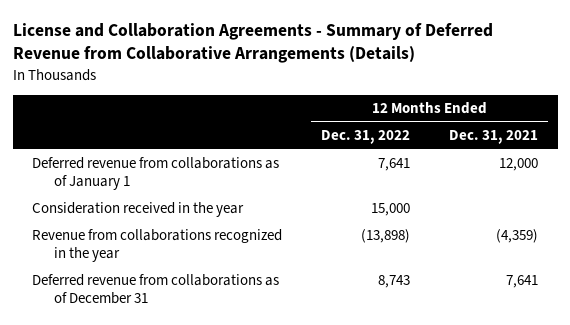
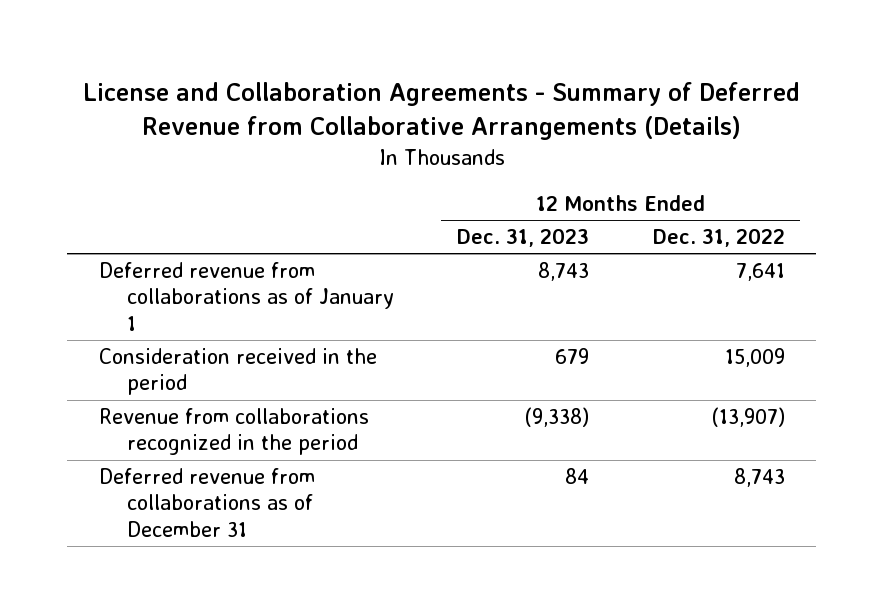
- | 12 Months Ended Dec. 31, 2022 | 12 Months Ended Dec. 31, 2021
+ | 12 Months Ended Dec. 31, 2023 | 12 Months Ended Dec. 31, 2022
- Consideration received in the year | 15,000 |
- Revenue from collaborations recognized in the year | (13,898) | (4,359)
+ Consideration received in the period | 679 | 15,009
+ Revenue from collaborations recognized in the period | (9,338) | (13,907)

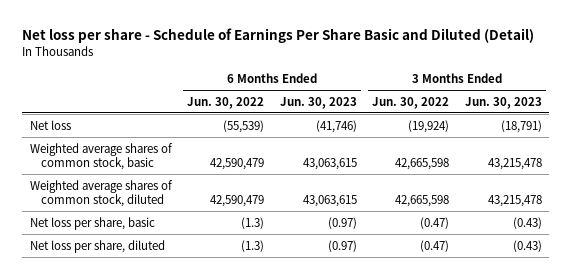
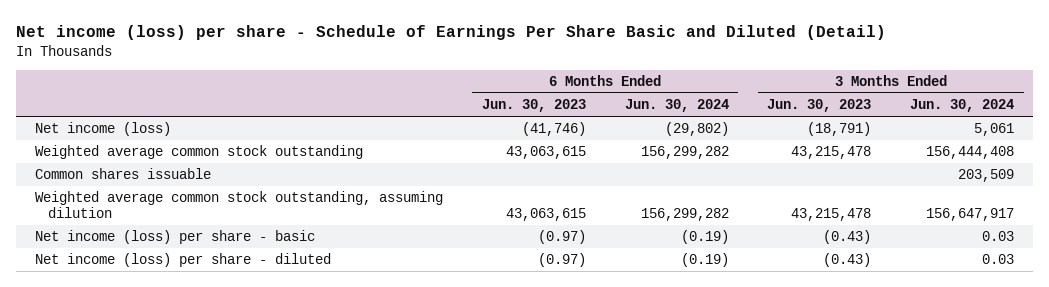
- Net loss per share - Schedule of Earnings Per Share Basic and Diluted (Detail)
+ Net income (loss) per share - Schedule of Earnings Per Share Basic and Diluted (Detail)
- | 6 Months Ended Jun. 30, 2022 | 6 Months Ended Jun. 30, 2023 | 3 Months Ended Jun. 30, 2022 | 3 Months Ended Jun. 30, 2023
+ | 6 Months Ended Jun. 30, 2023 | 6 Months Ended Jun. 30, 2024 | 3 Months Ended Jun. 30, 2023 | 3 Months Ended Jun. 30, 2024
- Net loss | (55,539) | (41,746) | (19,924) | (18,791)
- Weighted average shares of common stock, basic | 42,590,479 | 43,063,615 | 42,665,598 | 43,215,478
- Weighted average shares of common stock, diluted | 42,590,479 | 43,063,615 | 42,665,598 | 43,215,478
- Net loss per share, basic | (1.3) | (0.97) | (0.47) | (0.43)
- Net loss per share, diluted | (1.3) | (0.97) | (0.47) | (0.43)
+ Net income (loss) | (41,746) | (29,802) | (18,791) | 5,061
+ Weighted average common stock outstanding | 43,063,615 | 156,299,282 | 43,215,478 | 156,444,408
+ Common shares issuable | | | | 203,509
+ Weighted average common stock outstanding, assuming dilution | 43,063,615 | 156,299,282 | 43,215,478 | 156,647,917
+ Net income (loss) per share - basic | (0.97) | (0.19) | (0.43) | 0.03
+ Net income (loss) per share - diluted | (0.97) | (0.19) | (0.43) | 0.03

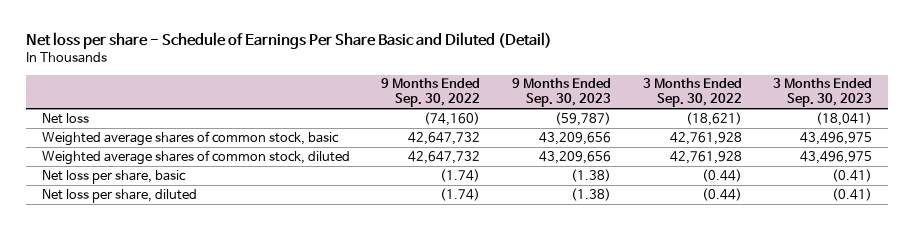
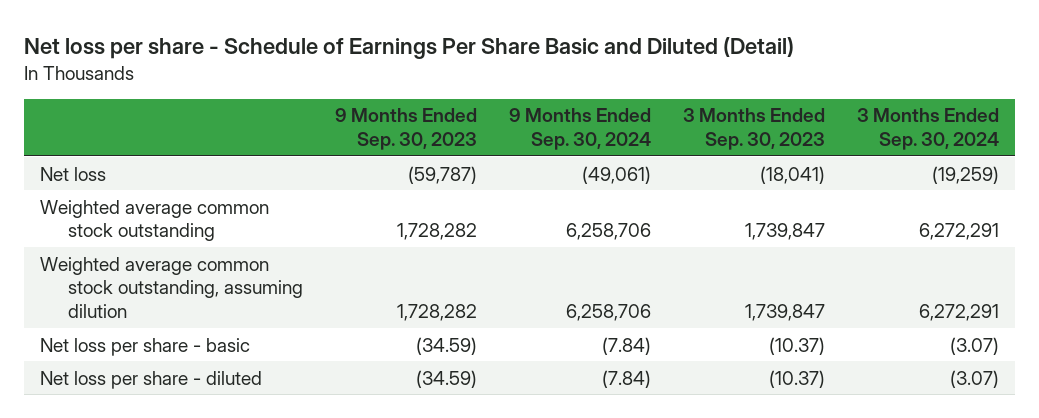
- | 9 Months Ended Sep. 30, 2022 | 9 Months Ended Sep. 30, 2023 | 3 Months Ended Sep. 30, 2022 | 3 Months Ended Sep. 30, 2023
+ | 9 Months Ended Sep. 30, 2023 | 9 Months Ended Sep. 30, 2024 | 3 Months Ended Sep. 30, 2023 | 3 Months Ended Sep. 30, 2024
- Weighted average shares of common stock, basic | 42,647,732 | 43,209,656 | 42,761,928 | 43,496,975
- Weighted average shares of common stock, diluted | 42,647,732 | 43,209,656 | 42,761,928 | 43,496,975
- Net loss per share, basic | (1.74) | (1.38) | (0.44) | (0.41)
- Net loss per share, diluted | (1.74) | (1.38) | (0.44) | (0.41)
+ Weighted average common stock outstanding | 1,728,282 | 6,258,706 | 1,739,847 | 6,272,291
+ Weighted average common stock outstanding, assuming dilution | 1,728,282 | 6,258,706 | 1,739,847 | 6,272,291
+ Net loss per share - basic | (34.59) | (7.84) | (10.37) | (3.07)
+ Net loss per share - diluted | (34.59) | (7.84) | (10.37) | (3.07)

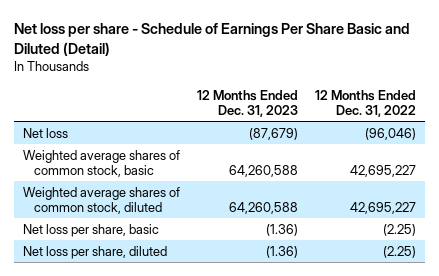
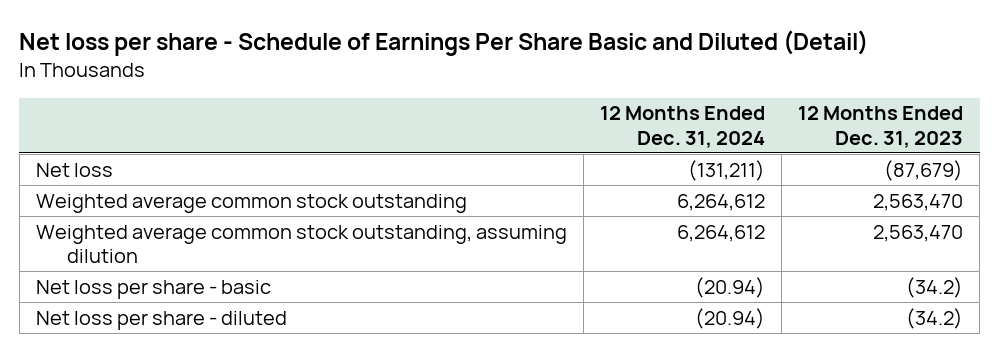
- | 12 Months Ended Dec. 31, 2023 | 12 Months Ended Dec. 31, 2022
+ | 12 Months Ended Dec. 31, 2024 | 12 Months Ended Dec. 31, 2023
- Weighted average shares of common stock, basic | 64,260,588 | 42,695,227
- Weighted average shares of common stock, diluted | 64,260,588 | 42,695,227
- Net loss per share, basic | (1.36) | (2.25)
- Net loss per share, diluted | (1.36) | (2.25)
+ Weighted average common stock outstanding | 6,264,612 | 2,563,470
+ Weighted average common stock outstanding, assuming dilution | 6,264,612 | 2,563,470
+ Net loss per share - basic | (20.94) | (34.2)
+ Net loss per share - diluted | (20.94) | (34.2)

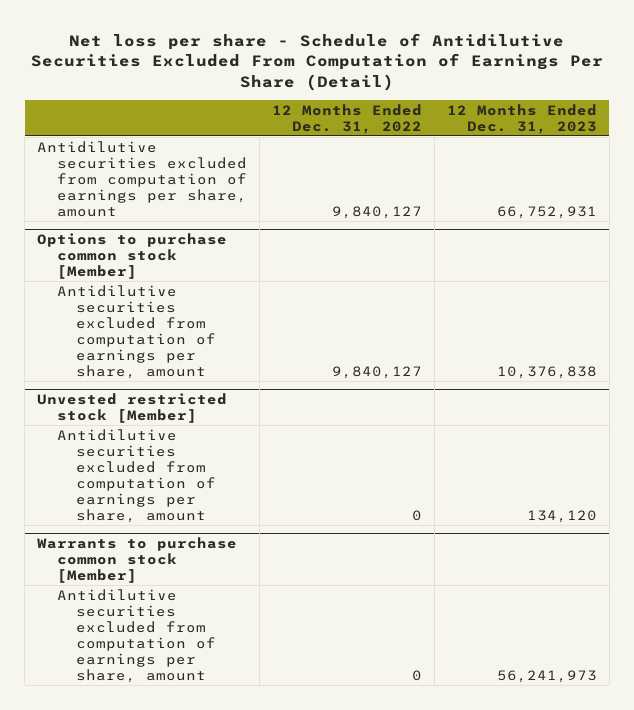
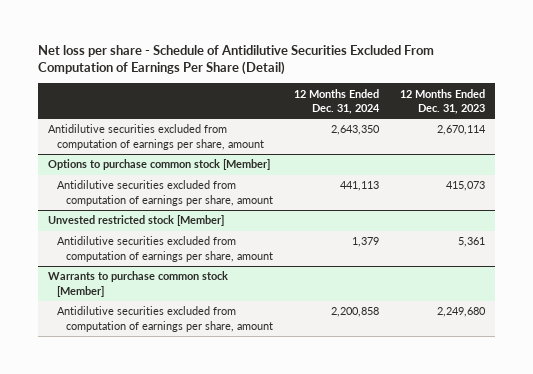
- | 12 Months Ended Dec. 31, 2022 | 12 Months Ended Dec. 31, 2023
+ | 12 Months Ended Dec. 31, 2024 | 12 Months Ended Dec. 31, 2023
- Antidilutive securities excluded from computation of earnings per share, amount | 9,840,127 | 66,752,931
+ Antidilutive securities excluded from computation of earnings per share, amount | 2,643,350 | 2,670,114
@ Options to purchase common stock [Member]
- Antidilutive securities excluded from computation of earnings per share, amount | 9,840,127 | 10,376,838
+ Antidilutive securities excluded from computation of earnings per share, amount | 441,113 | 415,073
@ Unvested restricted stock [Member]
- Antidilutive securities excluded from computation of earnings per share, amount | 0 | 134,120
+ Antidilutive securities excluded from computation of earnings per share, amount | 1,379 | 5,361
@ Warrants to purchase common stock [Member]
- Antidilutive securities excluded from computation of earnings per share, amount | 0 | 56,241,973
+ Antidilutive securities excluded from computation of earnings per share, amount | 2,200,858 | 2,249,680

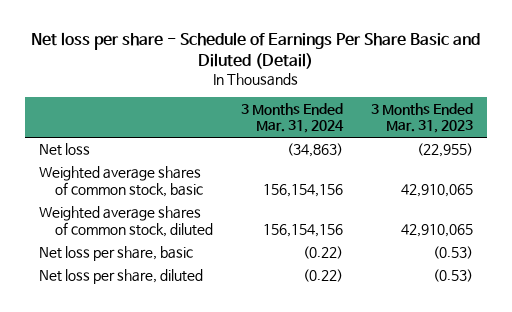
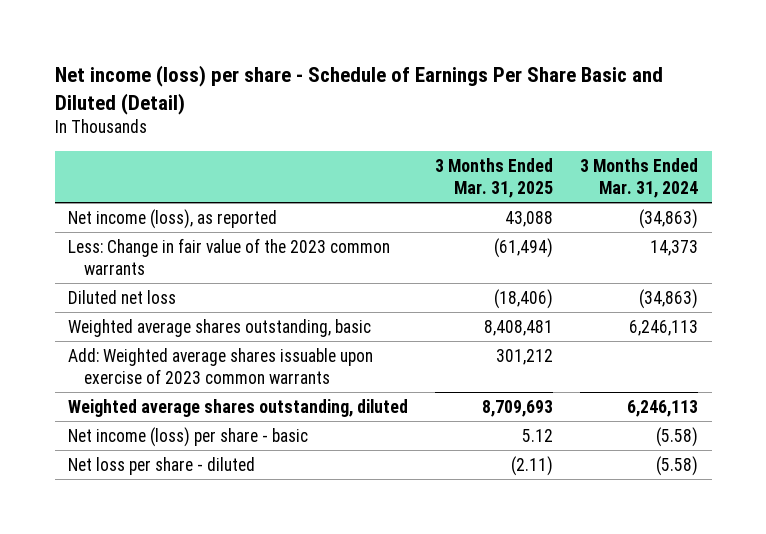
- Net loss per share - Schedule of Earnings Per Share Basic and Diluted (Detail)
+ Net income (loss) per share - Schedule of Earnings Per Share Basic and Diluted (Detail)
- | 3 Months Ended Mar. 31, 2024 | 3 Months Ended Mar. 31, 2023
+ | 3 Months Ended Mar. 31, 2025 | 3 Months Ended Mar. 31, 2024
- Net loss | (34,863) | (22,955)
- Weighted average shares of common stock, basic | 156,154,156 | 42,910,065
- Weighted average shares of common stock, diluted | 156,154,156 | 42,910,065
- Net loss per share, basic | (0.22) | (0.53)
- Net loss per share, diluted | (0.22) | (0.53)
+ Net income (loss), as reported | 43,088 | (34,863)
+ Less: Change in fair value of the 2023 common warrants | (61,494) | 14,373
+ Diluted net loss | (18,406) | (34,863)
+ Weighted average shares outstanding, basic | 8,408,481 | 6,246,113
+ Add: Weighted average shares issuable upon exercise of 2023 common warrants | 301,212 |
+ Weighted average shares outstanding, diluted | 8,709,693 | 6,246,113
+ Net income (loss) per share - basic | 5.12 | (5.58)
+ Net loss per share - diluted | (2.11) | (5.58)

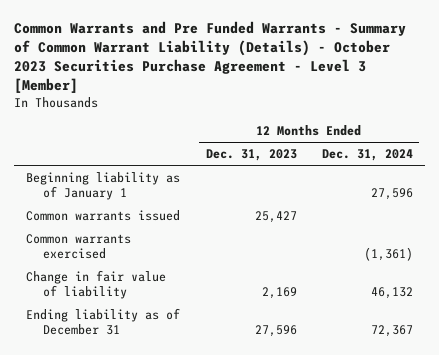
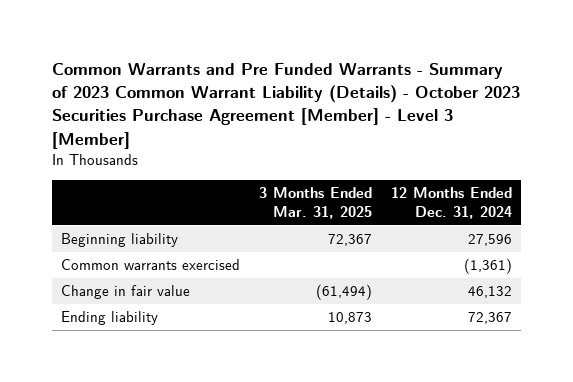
- Common Warrants and Pre Funded Warrants - Summary of Common Warrant Liability (Details) - October 2023 Securities Purchase Agreement - Level 3 [Member]
+ Common Warrants and Pre Funded Warrants - Summary of 2023 Common Warrant Liability (Details) - October 2023 Securities Purchase Agreement [Member] - Level 3 [Member]
- | 12 Months Ended Dec. 31, 2023 | 12 Months Ended Dec. 31, 2024
+ | 3 Months Ended Mar. 31, 2025 | 12 Months Ended Dec. 31, 2024
- Beginning liability as of January 1 | | 27,596
- Common warrants issued | 25,427 |
+ Beginning liability | 72,367 | 27,596
- Change in fair value of liability | 2,169 | 46,132
- Ending liability as of December 31 | 27,596 | 72,367
+ Change in fair value | (61,494) | 46,132
+ Ending liability | 10,873 | 72,367

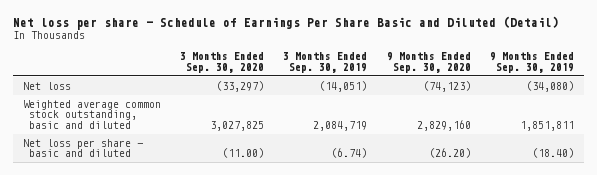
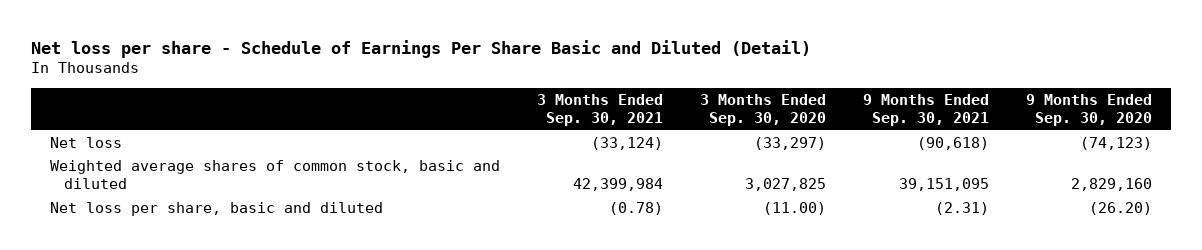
- | 3 Months Ended Sep. 30, 2020 | 3 Months Ended Sep. 30, 2019 | 9 Months Ended Sep. 30, 2020 | 9 Months Ended Sep. 30, 2019
+ | 3 Months Ended Sep. 30, 2021 | 3 Months Ended Sep. 30, 2020 | 9 Months Ended Sep. 30, 2021 | 9 Months Ended Sep. 30, 2020
- Weighted average common stock outstanding, basic and diluted | 3,027,825 | 2,084,719 | 2,829,160 | 1,851,811
- Net loss per share - basic and diluted | (11.00) | (6.74) | (26.20) | (18.40)
+ Weighted average shares of common stock, basic and diluted | 42,399,984 | 3,027,825 | 39,151,095 | 2,829,160
+ Net loss per share, basic and diluted | (0.78) | (11.00) | (2.31) | (26.20)

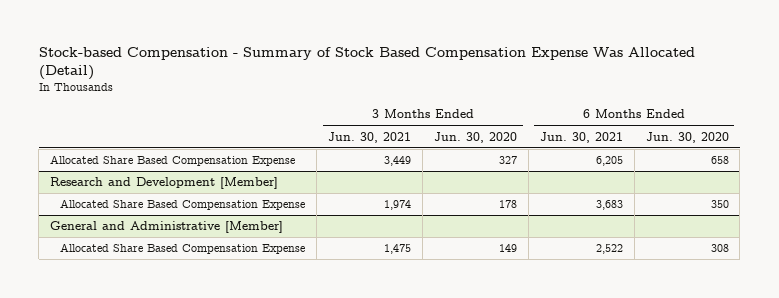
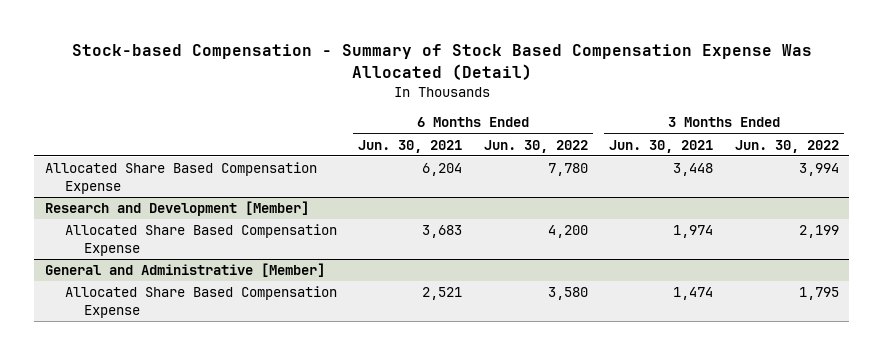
- | 3 Months Ended Jun. 30, 2021 | 3 Months Ended Jun. 30, 2020 | 6 Months Ended Jun. 30, 2021 | 6 Months Ended Jun. 30, 2020
+ | 6 Months Ended Jun. 30, 2021 | 6 Months Ended Jun. 30, 2022 | 3 Months Ended Jun. 30, 2021 | 3 Months Ended Jun. 30, 2022
- Allocated Share Based Compensation Expense | 3,449 | 327 | 6,205 | 658
+ Allocated Share Based Compensation Expense | 6,204 | 7,780 | 3,448 | 3,994
@ General and Administrative [Member]
- Allocated Share Based Compensation Expense | 1,475 | 149 | 2,522 | 308
+ Allocated Share Based Compensation Expense | 2,521 | 3,580 | 1,474 | 1,795

